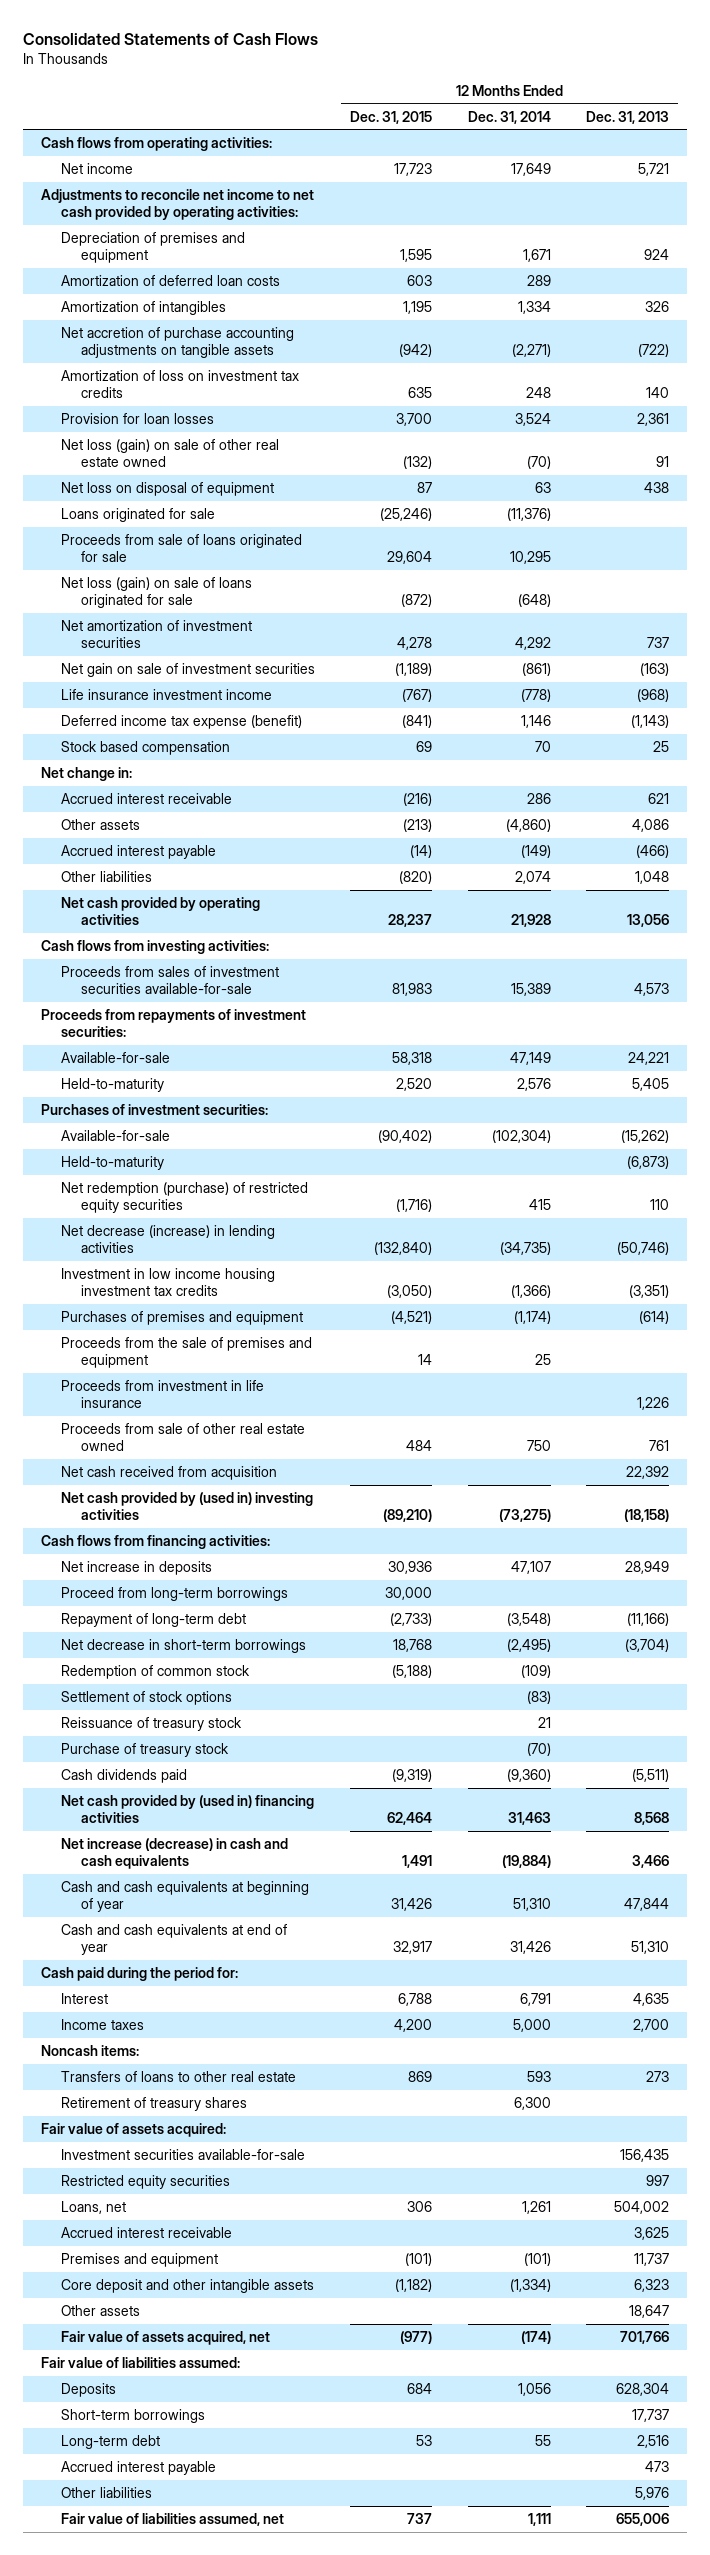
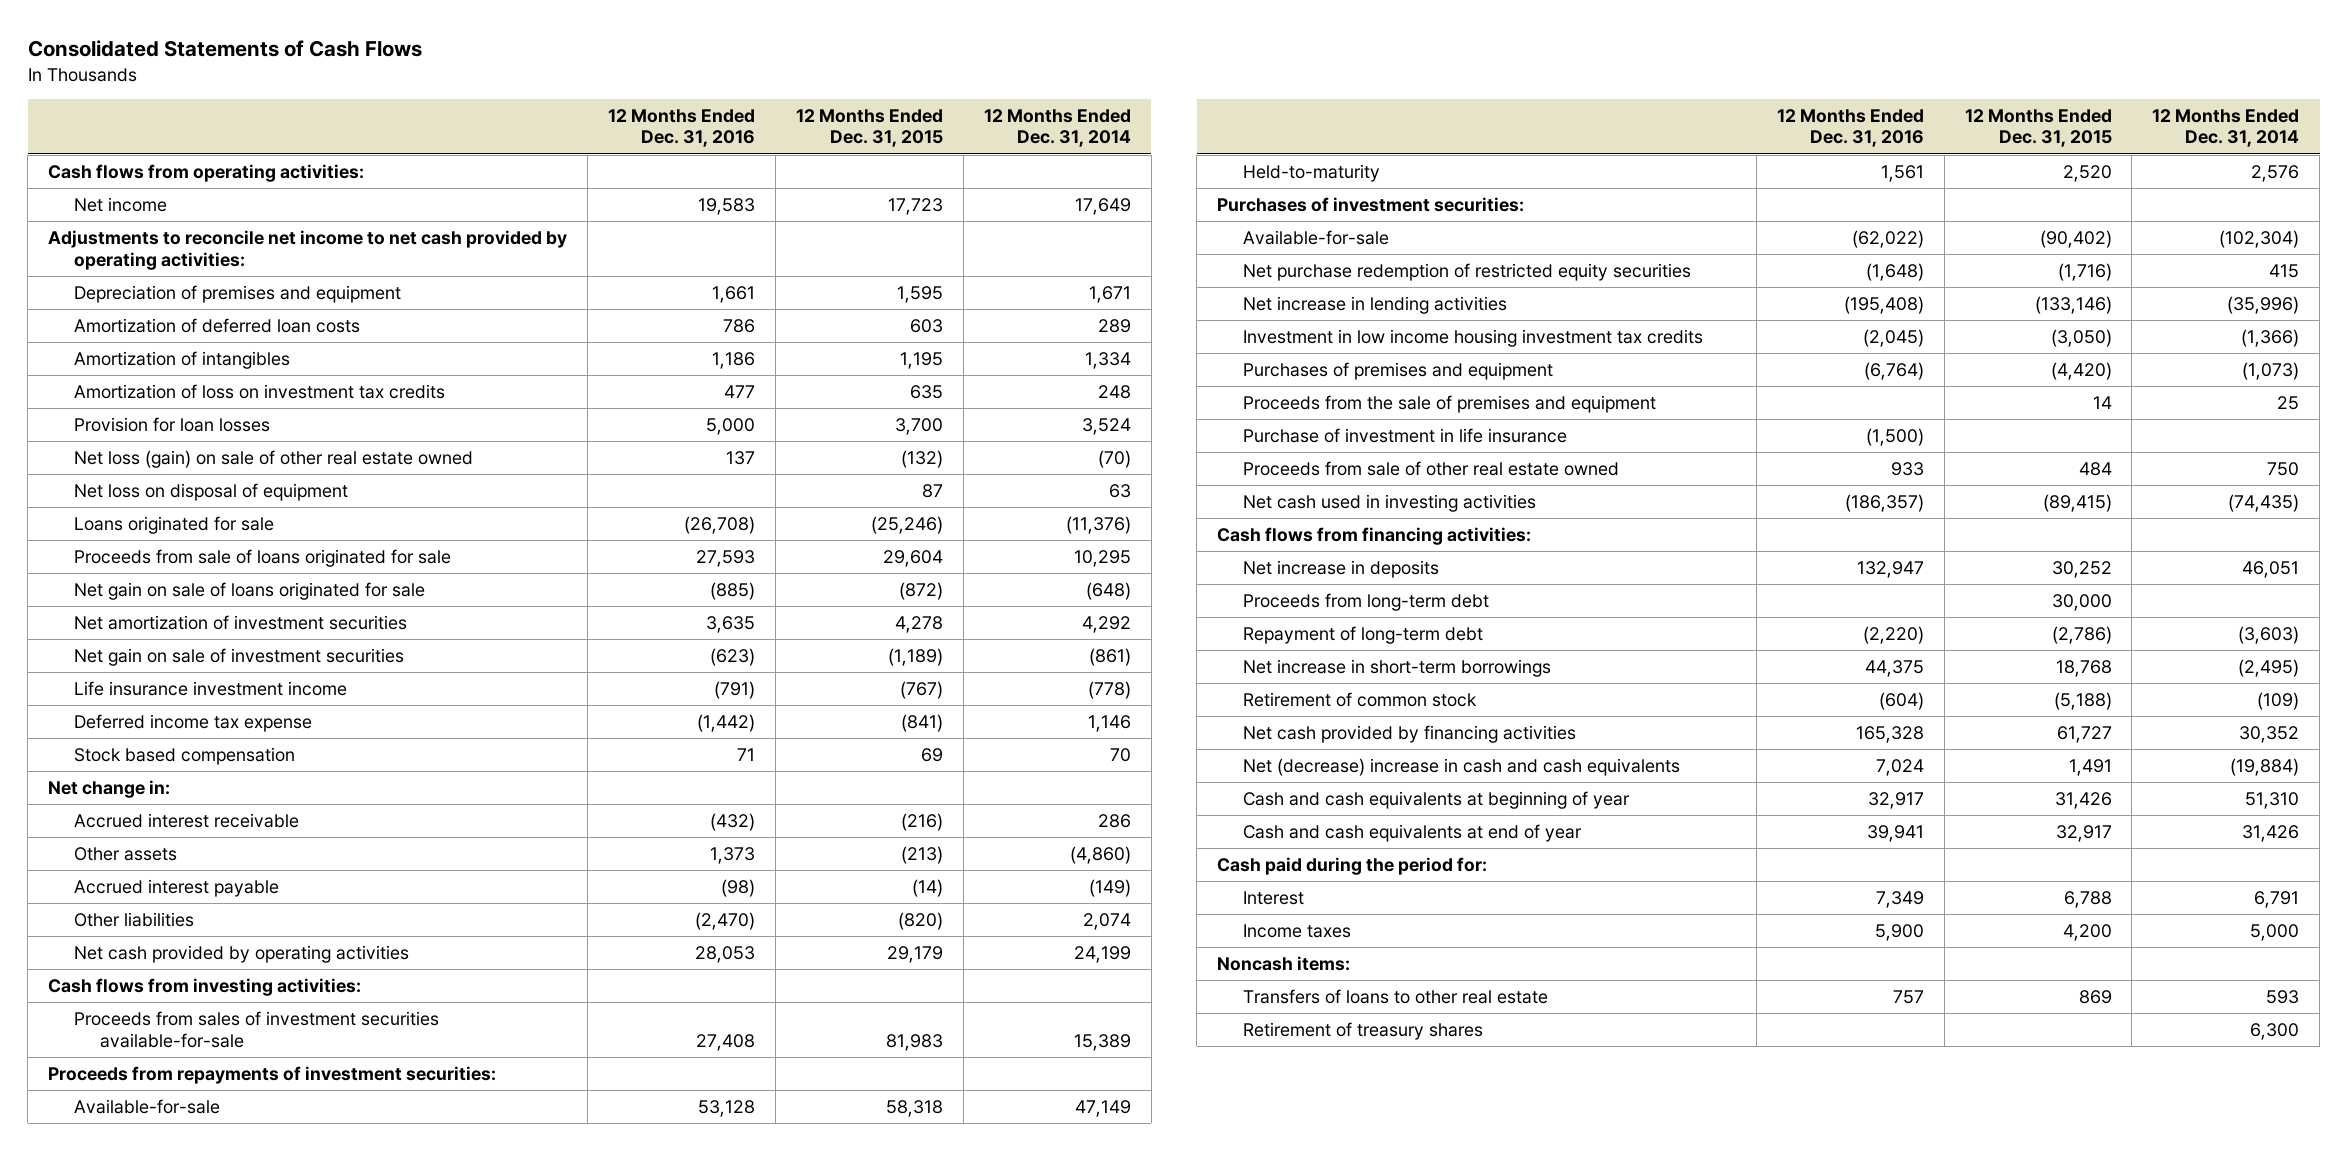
- | 12 Months Ended Dec. 31, 2015 | 12 Months Ended Dec. 31, 2014 | 12 Months Ended Dec. 31, 2013
+ | 12 Months Ended Dec. 31, 2016 | 12 Months Ended Dec. 31, 2015 | 12 Months Ended Dec. 31, 2014
- Net accretion of purchase accounting adjustments on tangible assets | (942) | (2,271) | (722)
- Net loss (gain) on sale of loans originated for sale | (872) | (648) |
+ Net gain on sale of loans originated for sale | (885) | (872) | (648)
- Deferred income tax expense (benefit) | (841) | 1,146 | (1,143)
+ Deferred income tax expense | (1,442) | (841) | 1,146
- Net cash provided by operating activities | 28,237 | 21,928 | 13,056
+ Net cash provided by operating activities | 28,053 | 29,179 | 24,199
- Held-to-maturity | | | (6,873)
- Net redemption (purchase) of restricted equity securities | (1,716) | 415 | 110
- Net decrease (increase) in lending activities | (132,840) | (34,735) | (50,746)
+ Net purchase redemption of restricted equity securities | (1,648) | (1,716) | 415
+ Net increase in lending activities | (195,408) | (133,146) | (35,996)
- Purchases of premises and equipment | (4,521) | (1,174) | (614)
+ Purchases of premises and equipment | (6,764) | (4,420) | (1,073)
- Proceeds from investment in life insurance | | | 1,226
+ Purchase of investment in life insurance | (1,500) | |
- Net cash received from acquisition | | | 22,392
- Net cash provided by (used in) investing activities | (89,210) | (73,275) | (18,158)
+ Net cash used in investing activities | (186,357) | (89,415) | (74,435)
- Net increase in deposits | 30,936 | 47,107 | 28,949
- Proceed from long-term borrowings | 30,000 | |
- Repayment of long-term debt | (2,733) | (3,548) | (11,166)
- Net decrease in short-term borrowings | 18,768 | (2,495) | (3,704)
- Redemption of common stock | (5,188) | (109) |
- Settlement of stock options | | (83) |
- Reissuance of treasury stock | | 21 |
- Purchase of treasury stock | | (70) |
- Cash dividends paid | (9,319) | (9,360) | (5,511)
- Net cash provided by (used in) financing activities | 62,464 | 31,463 | 8,568
- Net increase (decrease) in cash and cash equivalents | 1,491 | (19,884) | 3,466
+ Net increase in deposits | 132,947 | 30,252 | 46,051
+ Proceeds from long-term debt | | 30,000 |
+ Repayment of long-term debt | (2,220) | (2,786) | (3,603)
+ Net increase in short-term borrowings | 44,375 | 18,768 | (2,495)
+ Retirement of common stock | (604) | (5,188) | (109)
+ Net cash provided by financing activities | 165,328 | 61,727 | 30,352
+ Net (decrease) increase in cash and cash equivalents | 7,024 | 1,491 | (19,884)
- Fair value of assets acquired:
- Investment securities available-for-sale | | | 156,435
- Restricted equity securities | | | 997
- Loans, net | 306 | 1,261 | 504,002
- Accrued interest receivable | | | 3,625
- Premises and equipment | (101) | (101) | 11,737
- Core deposit and other intangible assets | (1,182) | (1,334) | 6,323
- Other assets | | | 18,647
- Fair value of assets acquired, net | (977) | (174) | 701,766
- Fair value of liabilities assumed:
- Deposits | 684 | 1,056 | 628,304
- Short-term borrowings | | | 17,737
- Long-term debt | 53 | 55 | 2,516
- Accrued interest payable | | | 473
- Other liabilities | | | 5,976
- Fair value of liabilities assumed, net | 737 | 1,111 | 655,006

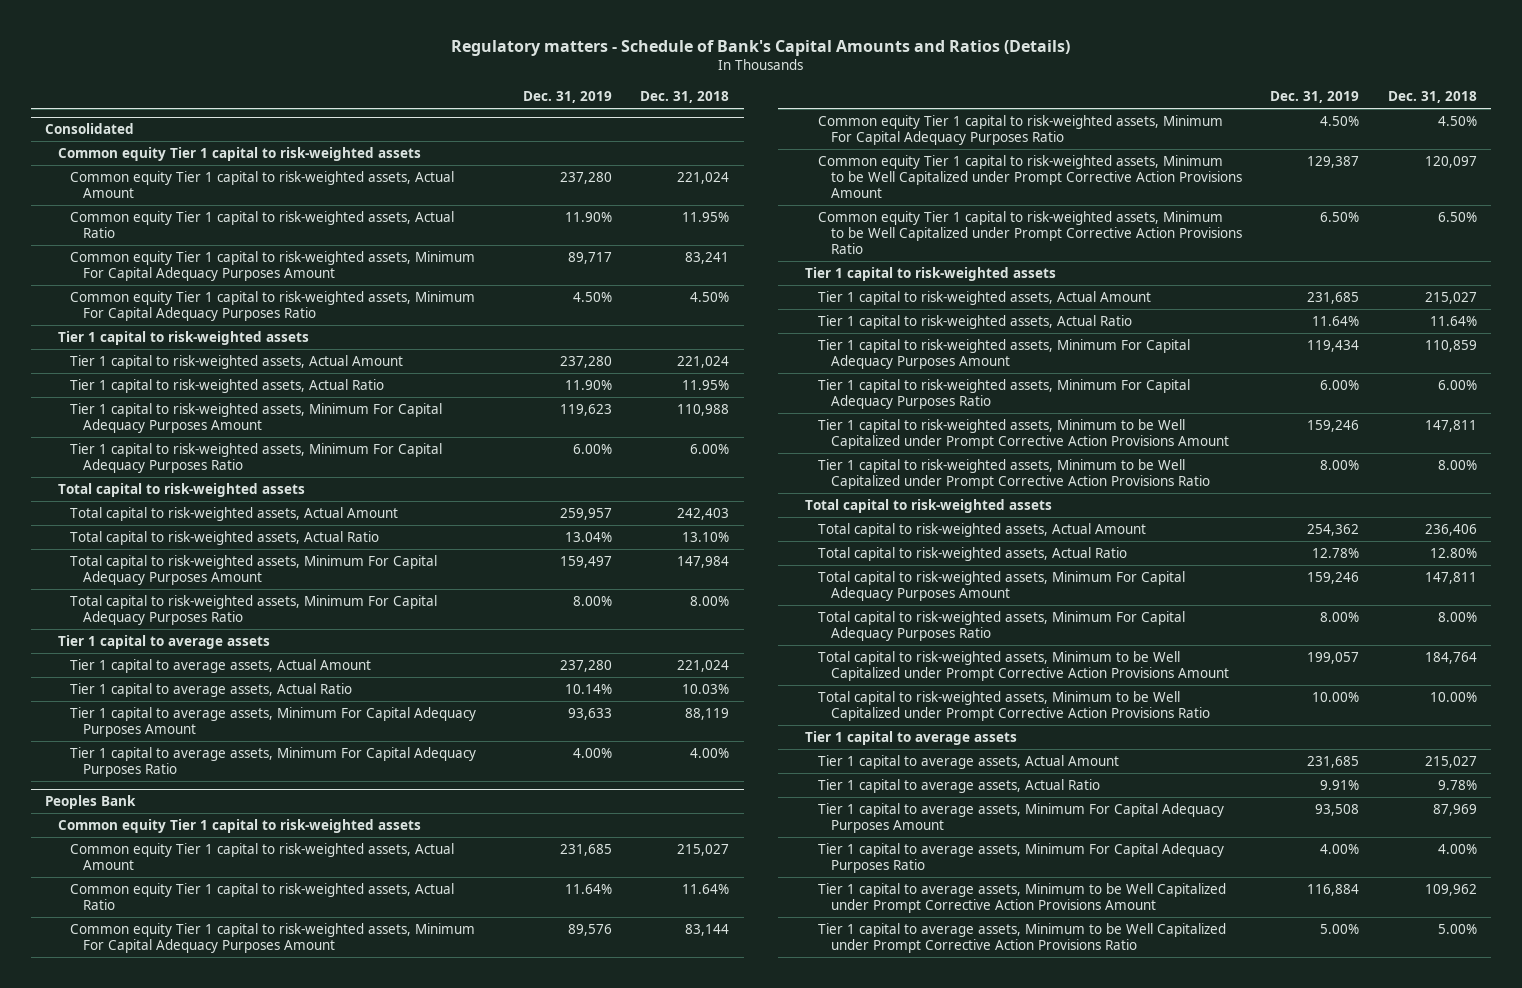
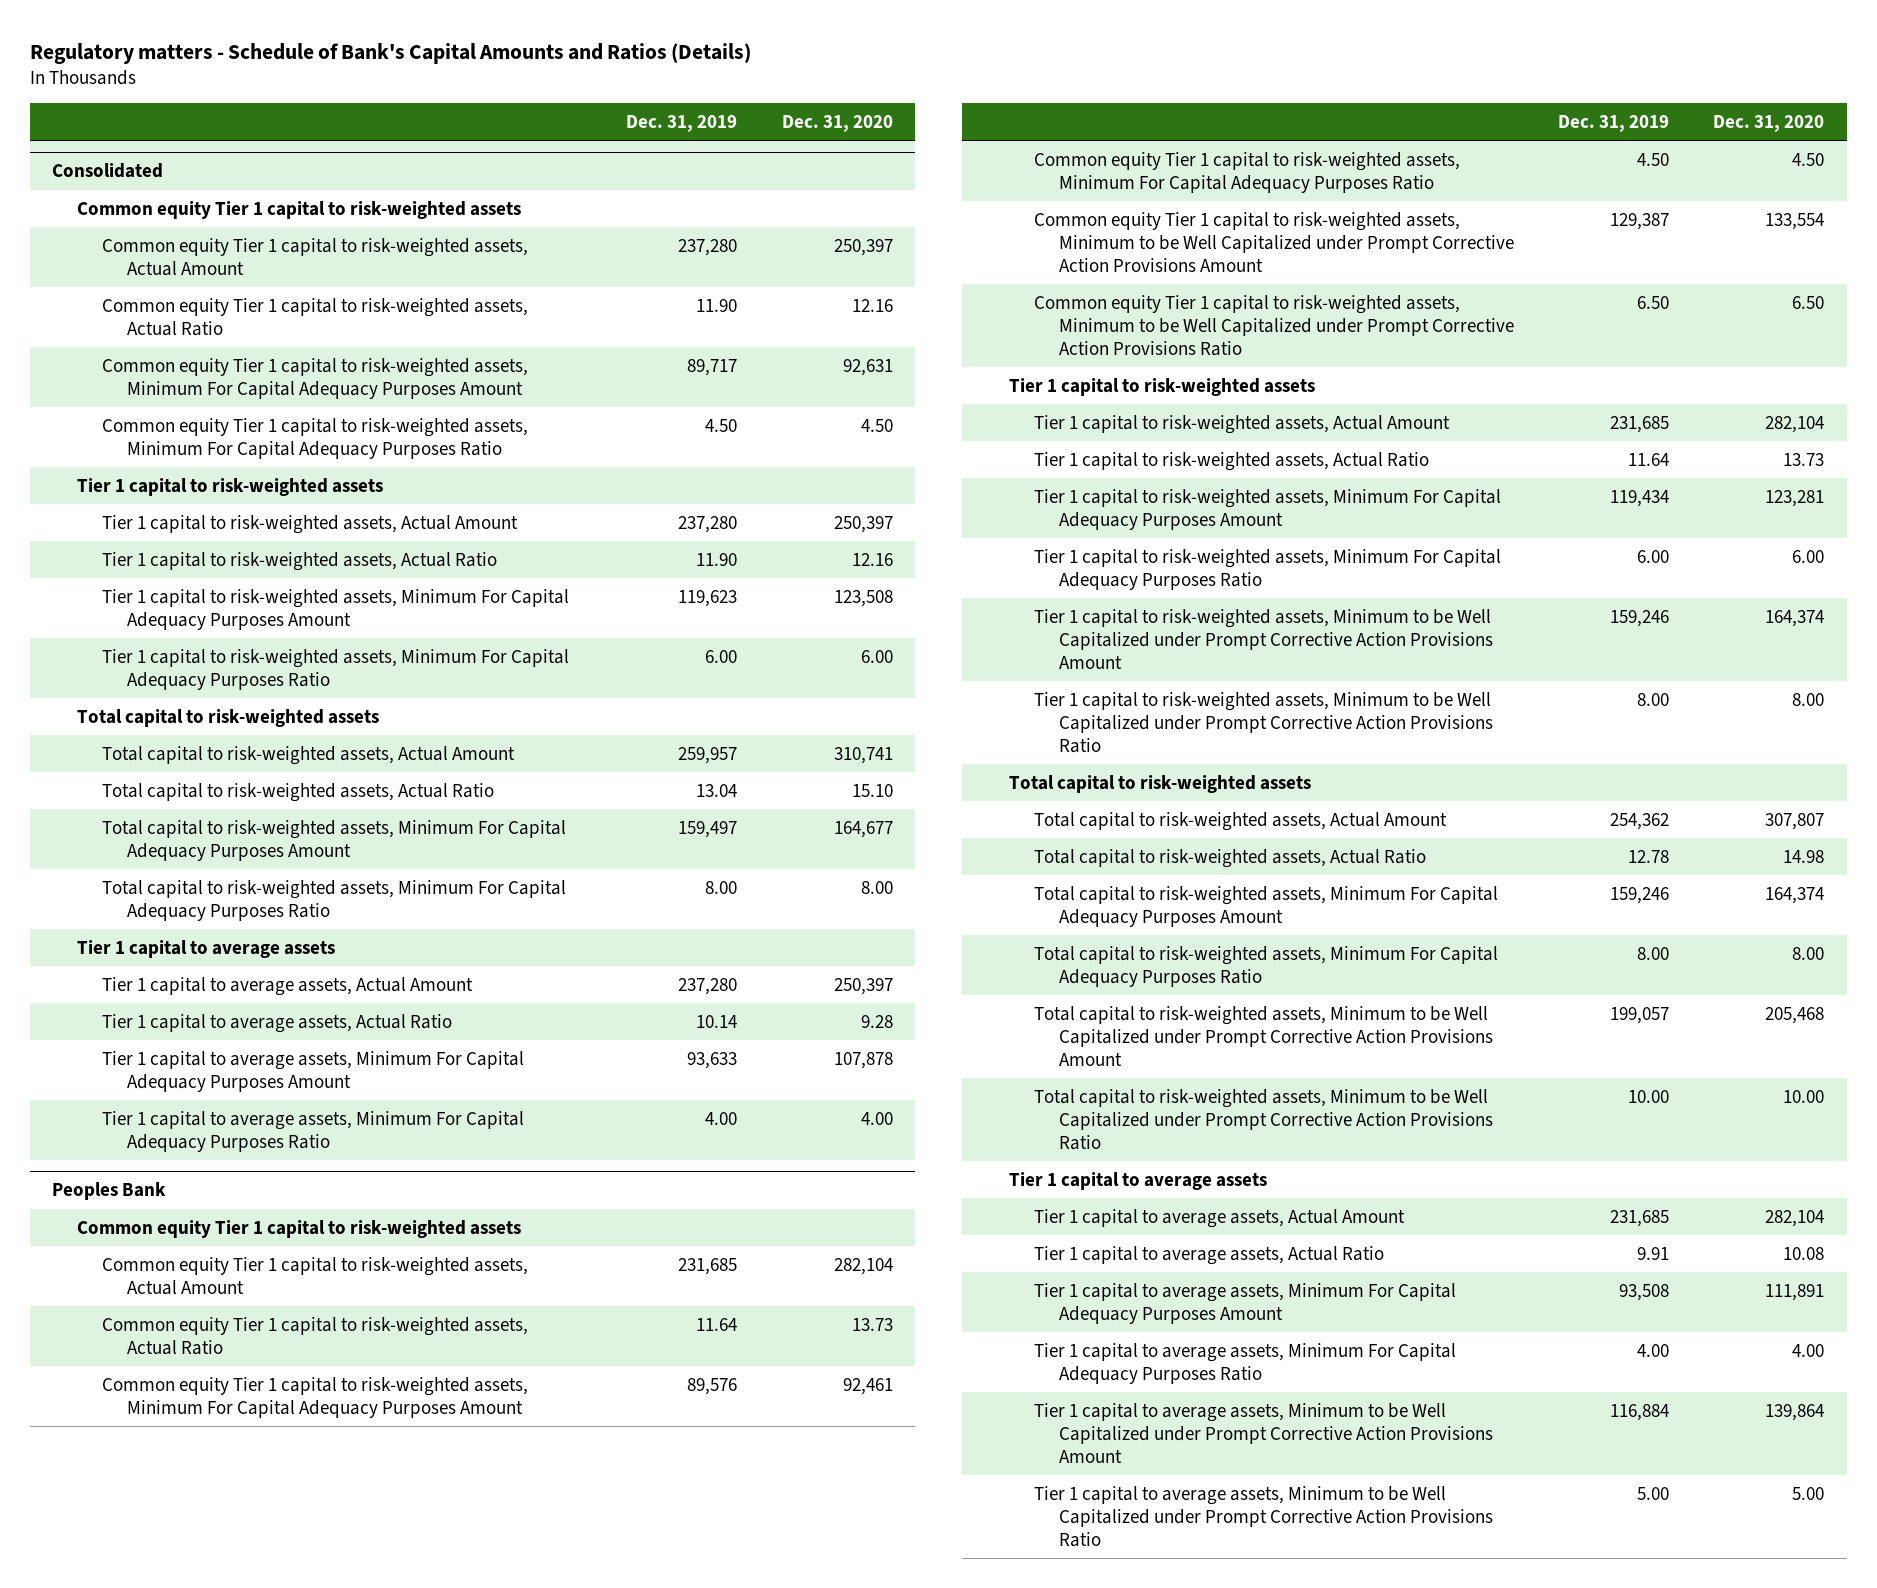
- | Dec. 31, 2019 | Dec. 31, 2018
+ | Dec. 31, 2019 | Dec. 31, 2020
@ Consolidated
- Common equity Tier 1 capital to risk-weighted assets, Actual Ratio | 11.90% | 11.95%
+ Common equity Tier 1 capital to risk-weighted assets, Actual Ratio | 11.90 | 12.16
- Common equity Tier 1 capital to risk-weighted assets, Minimum For Capital Adequacy Purposes Ratio | 4.50% | 4.50%
+ Common equity Tier 1 capital to risk-weighted assets, Minimum For Capital Adequacy Purposes Ratio | 4.50 | 4.50
- Tier 1 capital to risk-weighted assets, Actual Ratio | 11.90% | 11.95%
+ Tier 1 capital to risk-weighted assets, Actual Ratio | 11.90 | 12.16
- Tier 1 capital to risk-weighted assets, Minimum For Capital Adequacy Purposes Ratio | 6.00% | 6.00%
+ Tier 1 capital to risk-weighted assets, Minimum For Capital Adequacy Purposes Ratio | 6.00 | 6.00
- Total capital to risk-weighted assets, Actual Ratio | 13.04% | 13.10%
+ Total capital to risk-weighted assets, Actual Ratio | 13.04 | 15.10
- Total capital to risk-weighted assets, Minimum For Capital Adequacy Purposes Ratio | 8.00% | 8.00%
+ Total capital to risk-weighted assets, Minimum For Capital Adequacy Purposes Ratio | 8.00 | 8.00
- Tier 1 capital to average assets, Actual Ratio | 10.14% | 10.03%
+ Tier 1 capital to average assets, Actual Ratio | 10.14 | 9.28
- Tier 1 capital to average assets, Minimum For Capital Adequacy Purposes Ratio | 4.00% | 4.00%
+ Tier 1 capital to average assets, Minimum For Capital Adequacy Purposes Ratio | 4.00 | 4.00
@ Peoples Bank
- Common equity Tier 1 capital to risk-weighted assets, Actual Ratio | 11.64% | 11.64%
+ Common equity Tier 1 capital to risk-weighted assets, Actual Ratio | 11.64 | 13.73
- Common equity Tier 1 capital to risk-weighted assets, Minimum For Capital Adequacy Purposes Ratio | 4.50% | 4.50%
+ Common equity Tier 1 capital to risk-weighted assets, Minimum For Capital Adequacy Purposes Ratio | 4.50 | 4.50
- Common equity Tier 1 capital to risk-weighted assets, Minimum to be Well Capitalized under Prompt Corrective Action Provisions Ratio | 6.50% | 6.50%
+ Common equity Tier 1 capital to risk-weighted assets, Minimum to be Well Capitalized under Prompt Corrective Action Provisions Ratio | 6.50 | 6.50
- Tier 1 capital to risk-weighted assets, Actual Ratio | 11.64% | 11.64%
+ Tier 1 capital to risk-weighted assets, Actual Ratio | 11.64 | 13.73
- Tier 1 capital to risk-weighted assets, Minimum For Capital Adequacy Purposes Ratio | 6.00% | 6.00%
+ Tier 1 capital to risk-weighted assets, Minimum For Capital Adequacy Purposes Ratio | 6.00 | 6.00
- Tier 1 capital to risk-weighted assets, Minimum to be Well Capitalized under Prompt Corrective Action Provisions Ratio | 8.00% | 8.00%
+ Tier 1 capital to risk-weighted assets, Minimum to be Well Capitalized under Prompt Corrective Action Provisions Ratio | 8.00 | 8.00
- Total capital to risk-weighted assets, Actual Ratio | 12.78% | 12.80%
+ Total capital to risk-weighted assets, Actual Ratio | 12.78 | 14.98
- Total capital to risk-weighted assets, Minimum For Capital Adequacy Purposes Ratio | 8.00% | 8.00%
+ Total capital to risk-weighted assets, Minimum For Capital Adequacy Purposes Ratio | 8.00 | 8.00
- Total capital to risk-weighted assets, Minimum to be Well Capitalized under Prompt Corrective Action Provisions Ratio | 10.00% | 10.00%
+ Total capital to risk-weighted assets, Minimum to be Well Capitalized under Prompt Corrective Action Provisions Ratio | 10.00 | 10.00
- Tier 1 capital to average assets, Actual Ratio | 9.91% | 9.78%
+ Tier 1 capital to average assets, Actual Ratio | 9.91 | 10.08
- Tier 1 capital to average assets, Minimum For Capital Adequacy Purposes Ratio | 4.00% | 4.00%
+ Tier 1 capital to average assets, Minimum For Capital Adequacy Purposes Ratio | 4.00 | 4.00
- Tier 1 capital to average assets, Minimum to be Well Capitalized under Prompt Corrective Action Provisions Ratio | 5.00% | 5.00%
+ Tier 1 capital to average assets, Minimum to be Well Capitalized under Prompt Corrective Action Provisions Ratio | 5.00 | 5.00

